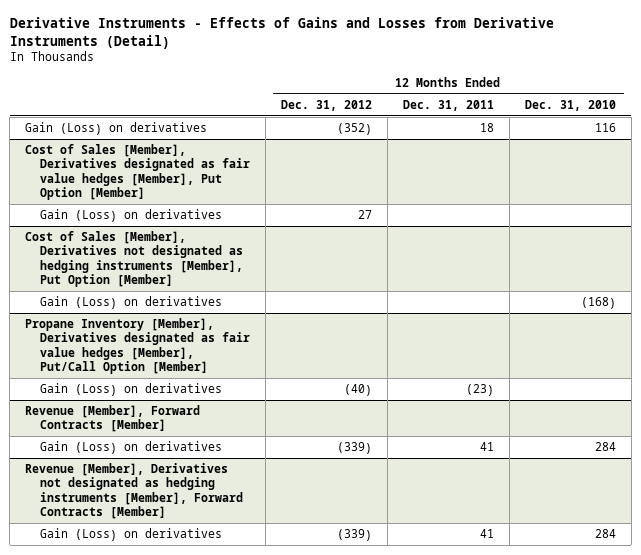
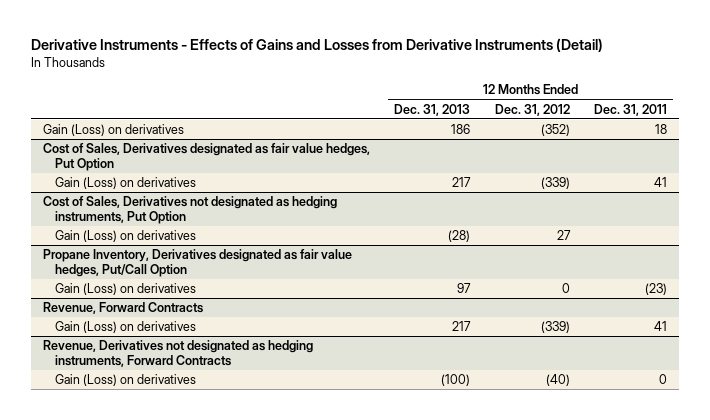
- | 12 Months Ended Dec. 31, 2012 | 12 Months Ended Dec. 31, 2011 | 12 Months Ended Dec. 31, 2010
+ | 12 Months Ended Dec. 31, 2013 | 12 Months Ended Dec. 31, 2012 | 12 Months Ended Dec. 31, 2011
- Cost of Sales [Member], Derivatives designated as fair value hedges [Member], Put Option [Member]
- Gain (Loss) on derivatives | 27 | |
- Cost of Sales [Member], Derivatives not designated as hedging instruments [Member], Put Option [Member]
- Gain (Loss) on derivatives | | | (168)
- Propane Inventory [Member], Derivatives designated as fair value hedges [Member], Put/Call Option [Member]
- Gain (Loss) on derivatives | (40) | (23) |
- Revenue [Member], Forward Contracts [Member]
+ Cost of Sales, Derivatives designated as fair value hedges, Put Option
- Revenue [Member], Derivatives not designated as hedging instruments [Member], Forward Contracts [Member]
+ Cost of Sales, Derivatives not designated as hedging instruments, Put Option
+ Gain (Loss) on derivatives | (28) | 27 |
+ Propane Inventory, Derivatives designated as fair value hedges, Put/Call Option
+ Gain (Loss) on derivatives | 97 | 0 | (23)
+ Revenue, Forward Contracts
+ Revenue, Derivatives not designated as hedging instruments, Forward Contracts
+ Gain (Loss) on derivatives | (100) | (40) | 0

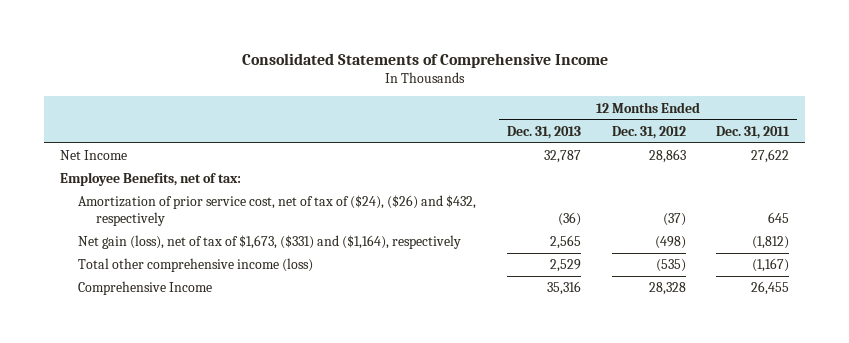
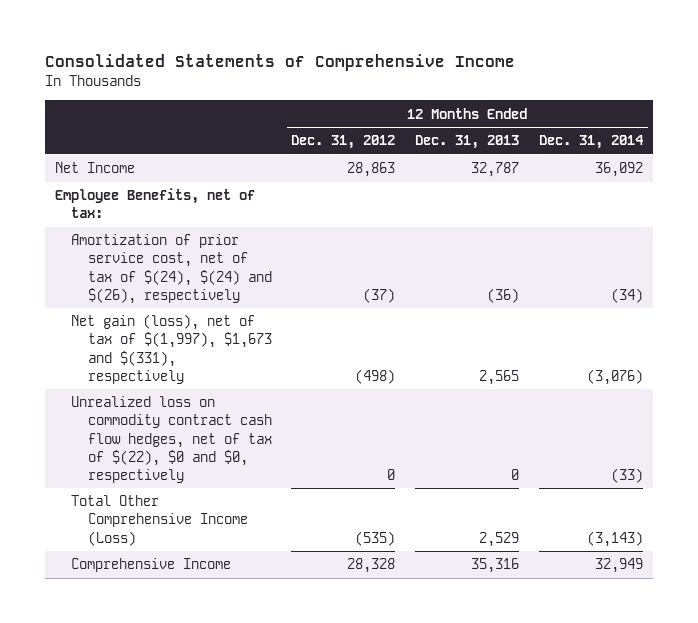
- | 12 Months Ended Dec. 31, 2013 | 12 Months Ended Dec. 31, 2012 | 12 Months Ended Dec. 31, 2011
+ | 12 Months Ended Dec. 31, 2012 | 12 Months Ended Dec. 31, 2013 | 12 Months Ended Dec. 31, 2014
- Amortization of prior service cost, net of tax of ($24), ($26) and $432, respectively | (36) | (37) | 645
- Net gain (loss), net of tax of $1,673, ($331) and ($1,164), respectively | 2,565 | (498) | (1,812)
- Total other comprehensive income (loss) | 2,529 | (535) | (1,167)
+ Amortization of prior service cost, net of tax of $(24), $(24) and $(26), respectively | (37) | (36) | (34)
+ Net gain (loss), net of tax of $(1,997), $1,673 and $(331), respectively | (498) | 2,565 | (3,076)
+ Unrealized loss on commodity contract cash flow hedges, net of tax of $(22), $0 and $0, respectively | 0 | 0 | (33)
+ Total Other Comprehensive Income (Loss) | (535) | 2,529 | (3,143)

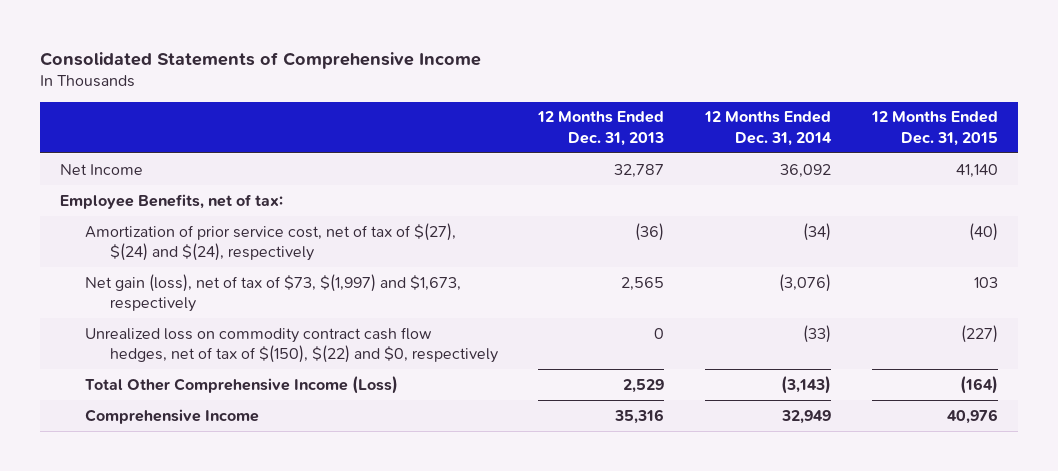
- | 12 Months Ended Dec. 31, 2012 | 12 Months Ended Dec. 31, 2013 | 12 Months Ended Dec. 31, 2014
+ | 12 Months Ended Dec. 31, 2013 | 12 Months Ended Dec. 31, 2014 | 12 Months Ended Dec. 31, 2015
- Amortization of prior service cost, net of tax of $(24), $(24) and $(26), respectively | (37) | (36) | (34)
- Net gain (loss), net of tax of $(1,997), $1,673 and $(331), respectively | (498) | 2,565 | (3,076)
- Unrealized loss on commodity contract cash flow hedges, net of tax of $(22), $0 and $0, respectively | 0 | 0 | (33)
+ Amortization of prior service cost, net of tax of $(27), $(24) and $(24), respectively | (36) | (34) | (40)
+ Net gain (loss), net of tax of $73, $(1,997) and $1,673, respectively | 2,565 | (3,076) | 103
+ Unrealized loss on commodity contract cash flow hedges, net of tax of $(150), $(22) and $0, respectively | 0 | (33) | (227)

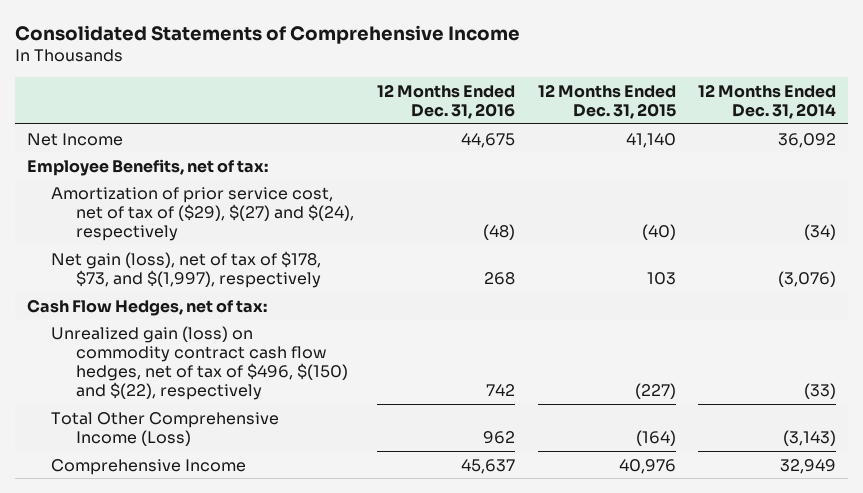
- | 12 Months Ended Dec. 31, 2013 | 12 Months Ended Dec. 31, 2014 | 12 Months Ended Dec. 31, 2015
+ | 12 Months Ended Dec. 31, 2016 | 12 Months Ended Dec. 31, 2015 | 12 Months Ended Dec. 31, 2014
- Amortization of prior service cost, net of tax of $(27), $(24) and $(24), respectively | (36) | (34) | (40)
- Net gain (loss), net of tax of $73, $(1,997) and $1,673, respectively | 2,565 | (3,076) | 103
- Unrealized loss on commodity contract cash flow hedges, net of tax of $(150), $(22) and $0, respectively | 0 | (33) | (227)
+ Amortization of prior service cost, net of tax of ($29), $(27) and $(24), respectively | (48) | (40) | (34)
+ Net gain (loss), net of tax of $178, $73, and $(1,997), respectively | 268 | 103 | (3,076)
+ Cash Flow Hedges, net of tax:
+ Unrealized gain (loss) on commodity contract cash flow hedges, net of tax of $496, $(150) and $(22), respectively | 742 | (227) | (33)

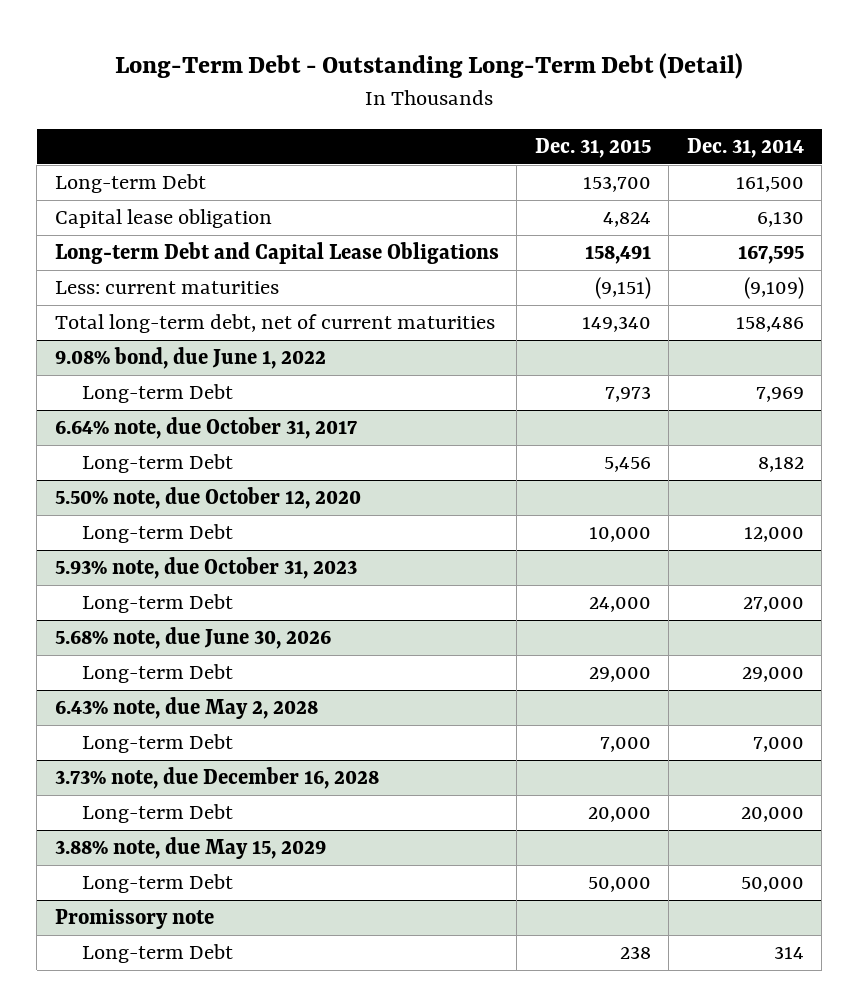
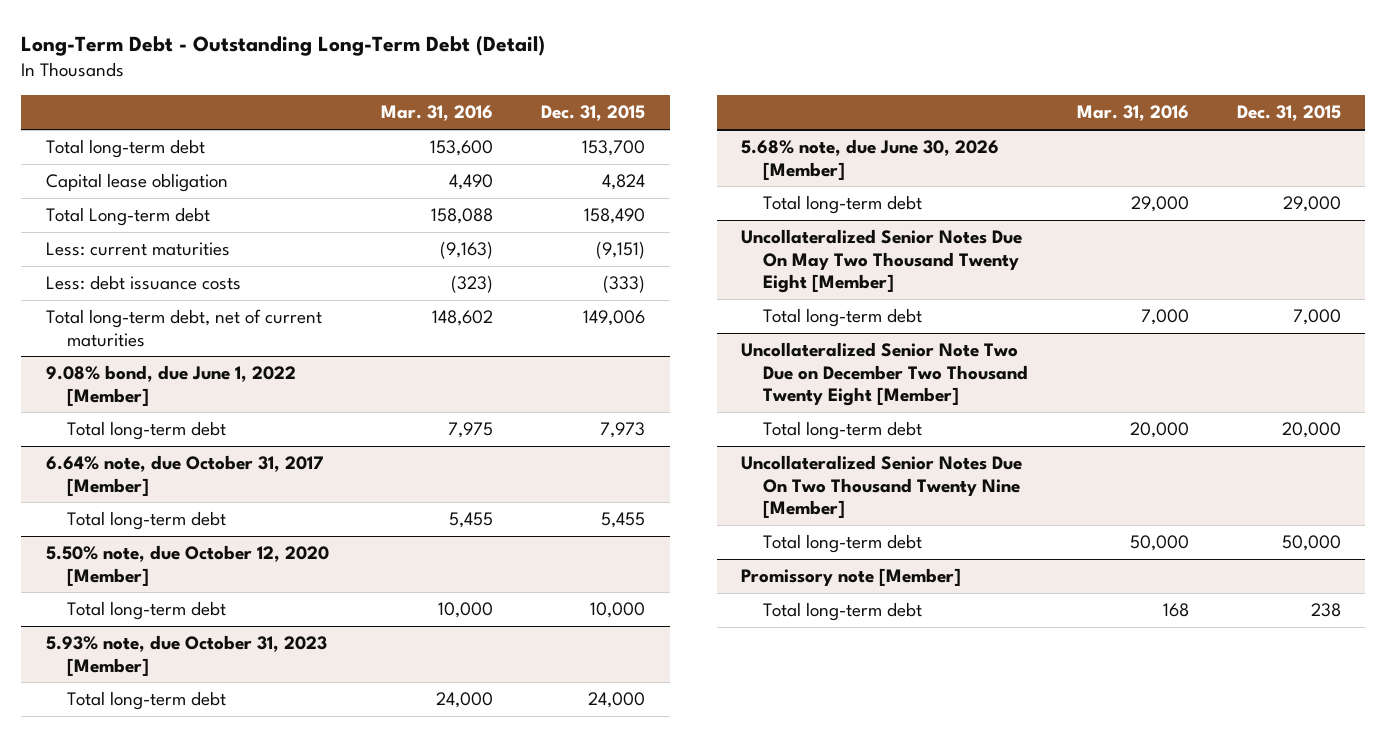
- | Dec. 31, 2015 | Dec. 31, 2014
+ | Mar. 31, 2016 | Dec. 31, 2015
- Long-term Debt | 153,700 | 161,500
+ Total long-term debt | 153,600 | 153,700
- Long-term Debt and Capital Lease Obligations | 158,491 | 167,595
+ Total Long-term debt | 158,088 | 158,490
- Total long-term debt, net of current maturities | 149,340 | 158,486
- 9.08% bond, due June 1, 2022
- Long-term Debt | 7,973 | 7,969
- 6.64% note, due October 31, 2017
- Long-term Debt | 5,456 | 8,182
- 5.50% note, due October 12, 2020
- Long-term Debt | 10,000 | 12,000
- 5.93% note, due October 31, 2023
- Long-term Debt | 24,000 | 27,000
- 5.68% note, due June 30, 2026
- Long-term Debt | 29,000 | 29,000
- 6.43% note, due May 2, 2028
- Long-term Debt | 7,000 | 7,000
- 3.73% note, due December 16, 2028
- Long-term Debt | 20,000 | 20,000
- 3.88% note, due May 15, 2029
- Long-term Debt | 50,000 | 50,000
- Promissory note
- Long-term Debt | 238 | 314
+ Less: debt issuance costs | (323) | (333)
+ Total long-term debt, net of current maturities | 148,602 | 149,006
+ 9.08% bond, due June 1, 2022 [Member]
+ Total long-term debt | 7,975 | 7,973
+ 6.64% note, due October 31, 2017 [Member]
+ Total long-term debt | 5,455 | 5,455
+ 5.50% note, due October 12, 2020 [Member]
+ Total long-term debt | 10,000 | 10,000
+ 5.93% note, due October 31, 2023 [Member]
+ Total long-term debt | 24,000 | 24,000
+ 5.68% note, due June 30, 2026 [Member]
+ Total long-term debt | 29,000 | 29,000
+ Uncollateralized Senior Notes Due On May Two Thousand Twenty Eight [Member]
+ Total long-term debt | 7,000 | 7,000
+ Uncollateralized Senior Note Two Due on December Two Thousand Twenty Eight [Member]
+ Total long-term debt | 20,000 | 20,000
+ Uncollateralized Senior Notes Due On Two Thousand Twenty Nine [Member]
+ Total long-term debt | 50,000 | 50,000
+ Promissory note [Member]
+ Total long-term debt | 168 | 238

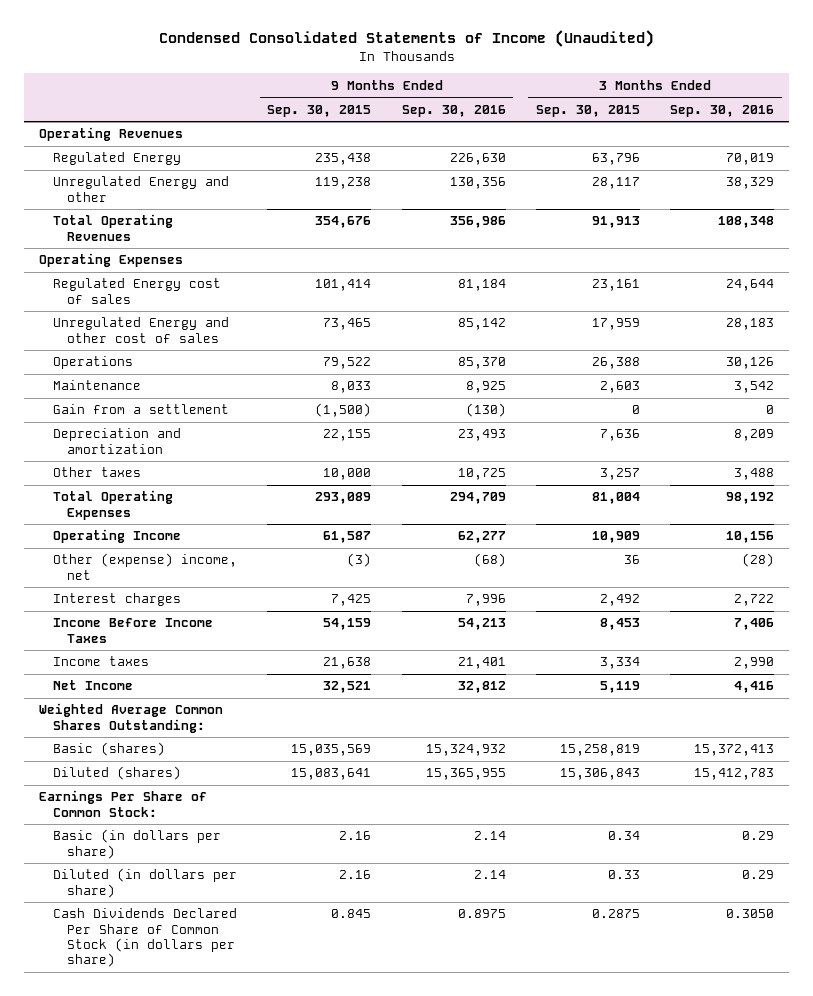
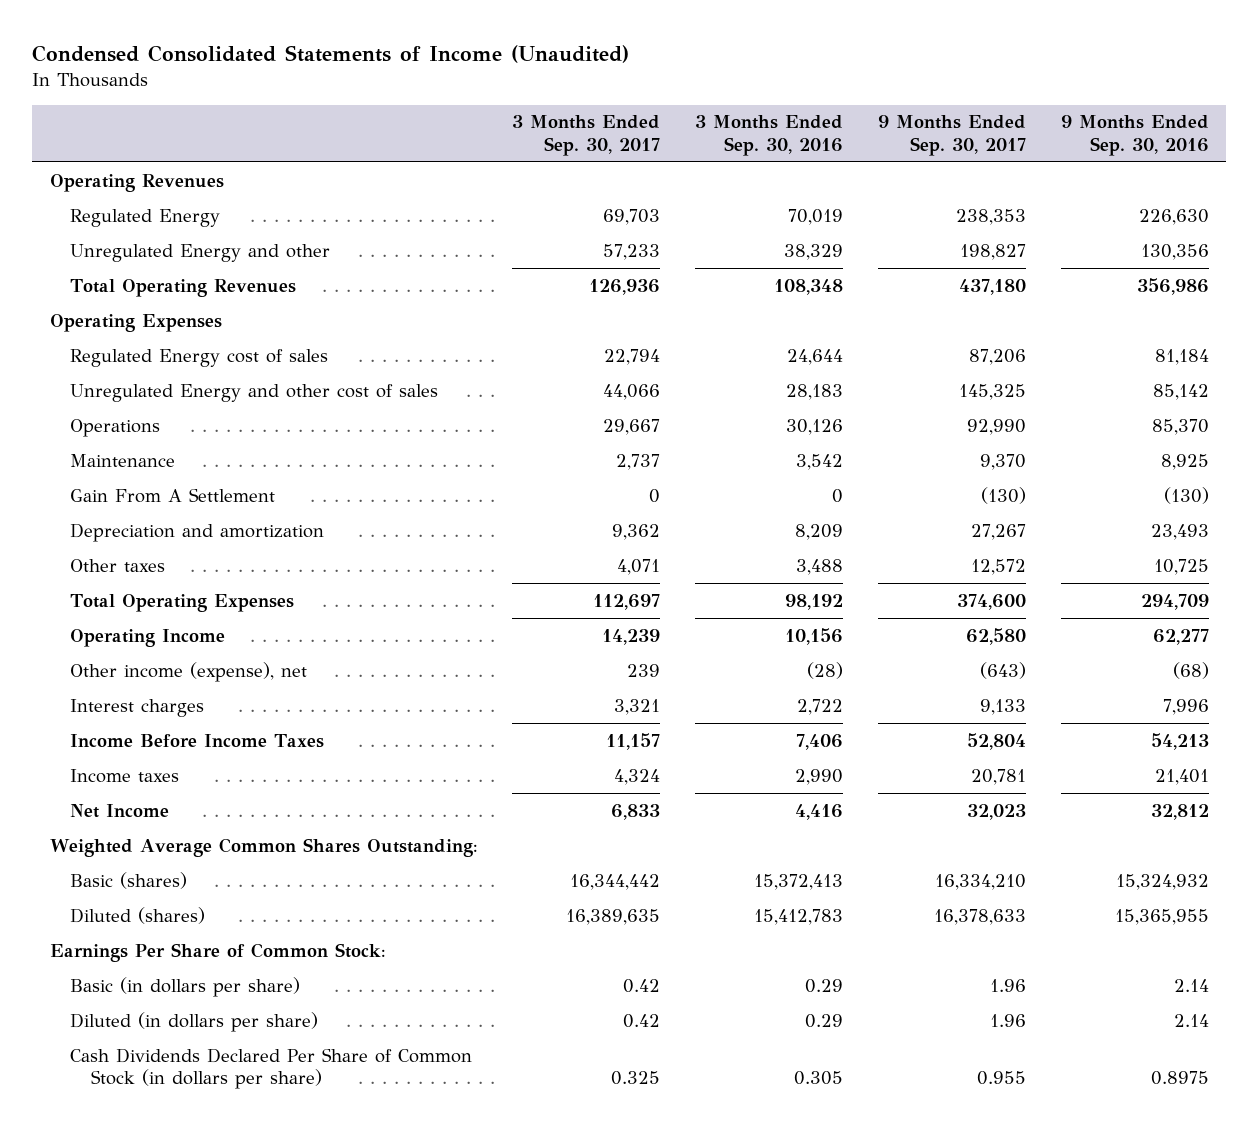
- | 9 Months Ended Sep. 30, 2015 | 9 Months Ended Sep. 30, 2016 | 3 Months Ended Sep. 30, 2015 | 3 Months Ended Sep. 30, 2016
+ | 3 Months Ended Sep. 30, 2017 | 3 Months Ended Sep. 30, 2016 | 9 Months Ended Sep. 30, 2017 | 9 Months Ended Sep. 30, 2016
- Gain from a settlement | (1,500) | (130) | 0 | 0
+ Gain From A Settlement | 0 | 0 | (130) | (130)
- Other (expense) income, net | (3) | (68) | 36 | (28)
+ Other income (expense), net | 239 | (28) | (643) | (68)
- Cash Dividends Declared Per Share of Common Stock (in dollars per share) | 0.845 | 0.8975 | 0.2875 | 0.3050
+ Cash Dividends Declared Per Share of Common Stock (in dollars per share) | 0.325 | 0.305 | 0.955 | 0.8975

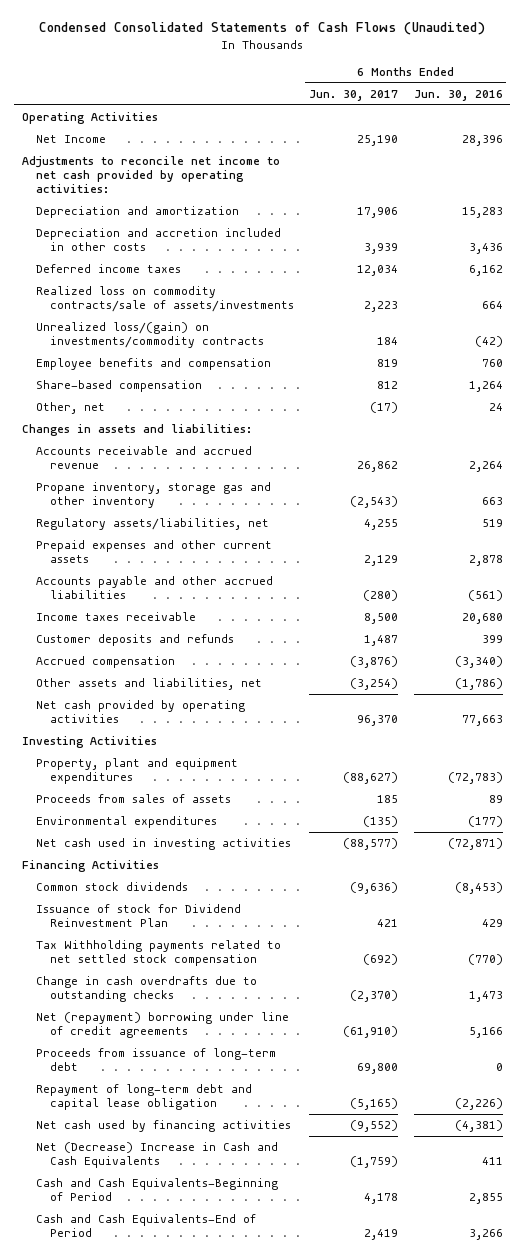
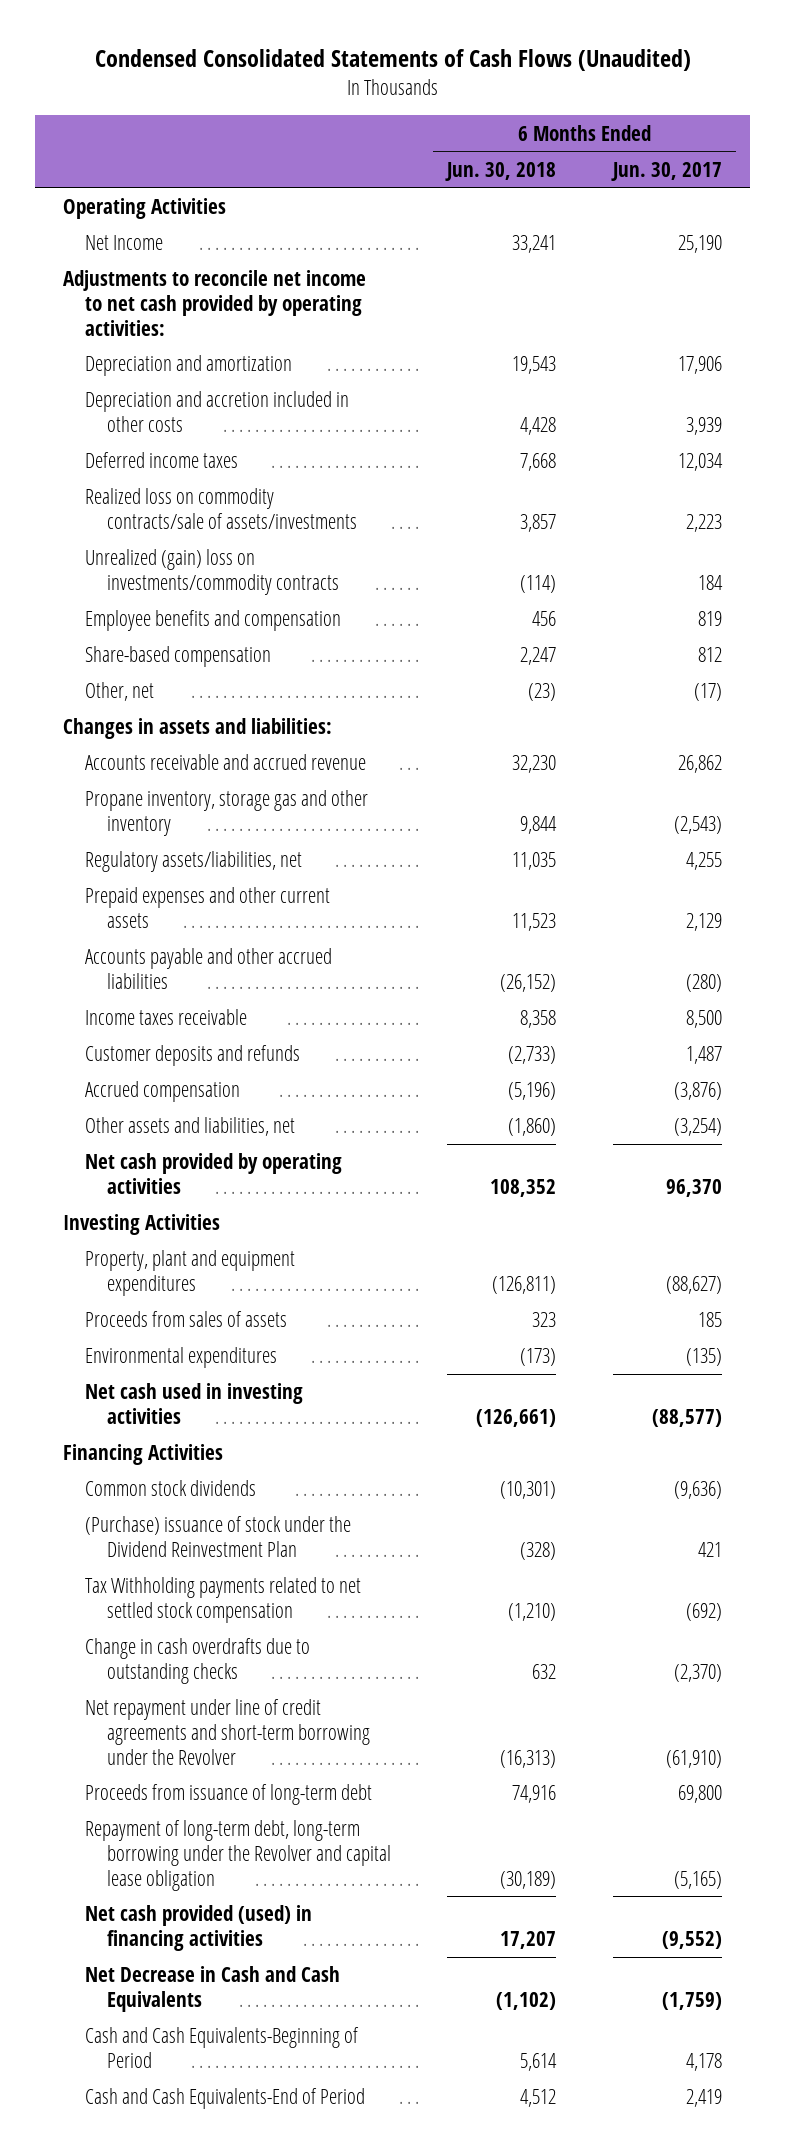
- | 6 Months Ended Jun. 30, 2017 | 6 Months Ended Jun. 30, 2016
+ | 6 Months Ended Jun. 30, 2018 | 6 Months Ended Jun. 30, 2017
- Unrealized loss/(gain) on investments/commodity contracts | 184 | (42)
+ Unrealized (gain) loss on investments/commodity contracts | (114) | 184
- Issuance of stock for Dividend Reinvestment Plan | 421 | 429
+ (Purchase) issuance of stock under the Dividend Reinvestment Plan | (328) | 421
- Net (repayment) borrowing under line of credit agreements | (61,910) | 5,166
+ Net repayment under line of credit agreements and short-term borrowing under the Revolver | (16,313) | (61,910)
- Repayment of long-term debt and capital lease obligation | (5,165) | (2,226)
- Net cash used by financing activities | (9,552) | (4,381)
- Net (Decrease) Increase in Cash and Cash Equivalents | (1,759) | 411
+ Repayment of long-term debt, long-term borrowing under the Revolver and capital lease obligation | (30,189) | (5,165)
+ Net cash provided (used) in financing activities | 17,207 | (9,552)
+ Net Decrease in Cash and Cash Equivalents | (1,102) | (1,759)

